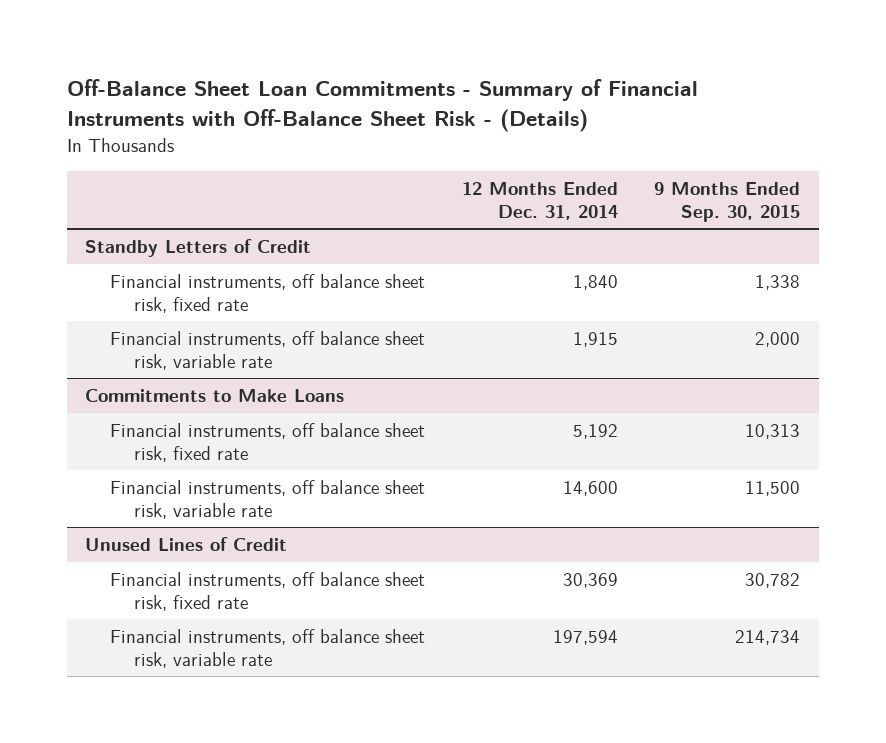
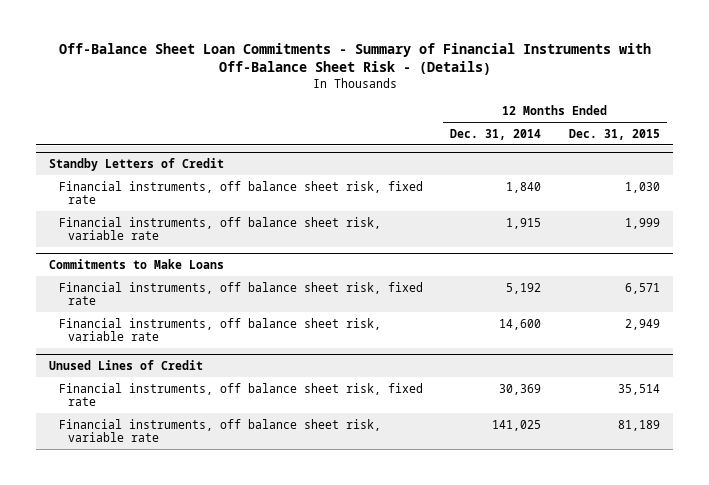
- | 12 Months Ended Dec. 31, 2014 | 9 Months Ended Sep. 30, 2015
+ | 12 Months Ended Dec. 31, 2014 | 12 Months Ended Dec. 31, 2015
@ Unused Lines of Credit
- Financial instruments, off balance sheet risk, variable rate | 197,594 | 214,734
+ Financial instruments, off balance sheet risk, variable rate | 141,025 | 81,189

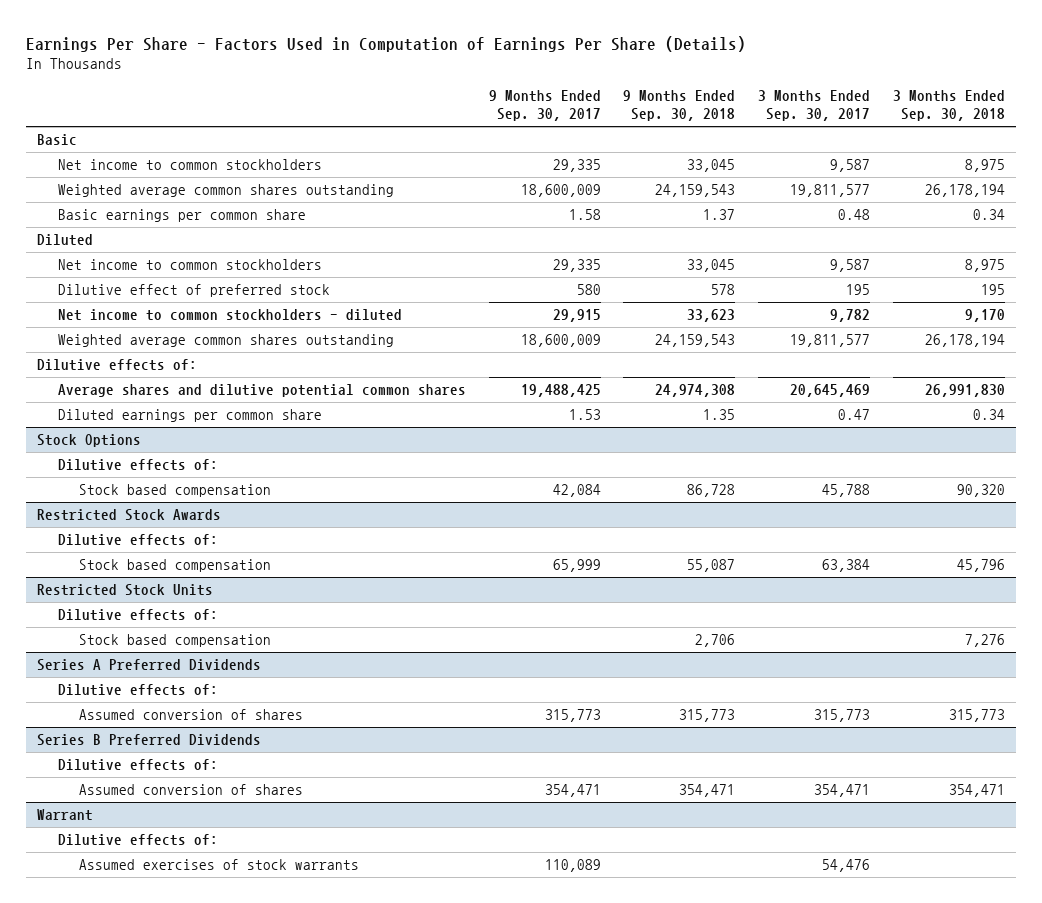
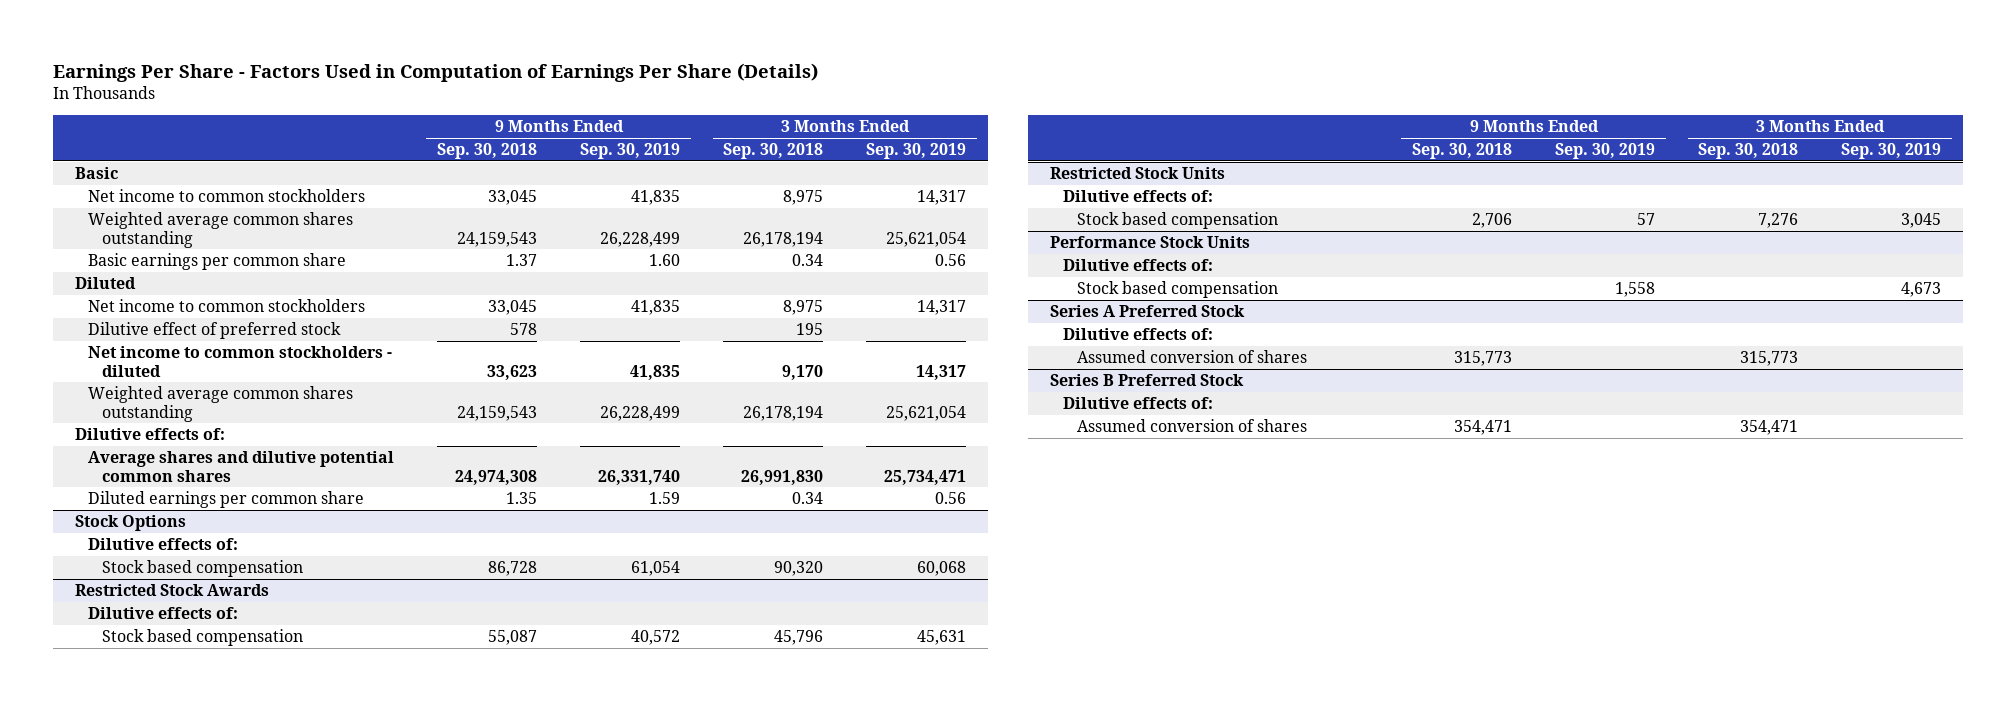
- | 9 Months Ended Sep. 30, 2017 | 9 Months Ended Sep. 30, 2018 | 3 Months Ended Sep. 30, 2017 | 3 Months Ended Sep. 30, 2018
+ | 9 Months Ended Sep. 30, 2018 | 9 Months Ended Sep. 30, 2019 | 3 Months Ended Sep. 30, 2018 | 3 Months Ended Sep. 30, 2019
- Series A Preferred Dividends
+ Performance Stock Units
+ Stock based compensation | | 1,558 | | 4,673
+ Series A Preferred Stock
+ Dilutive effects of:
- Series B Preferred Dividends
+ Series B Preferred Stock
- Warrant
- Dilutive effects of:
- Assumed exercises of stock warrants | 110,089 | | 54,476 |

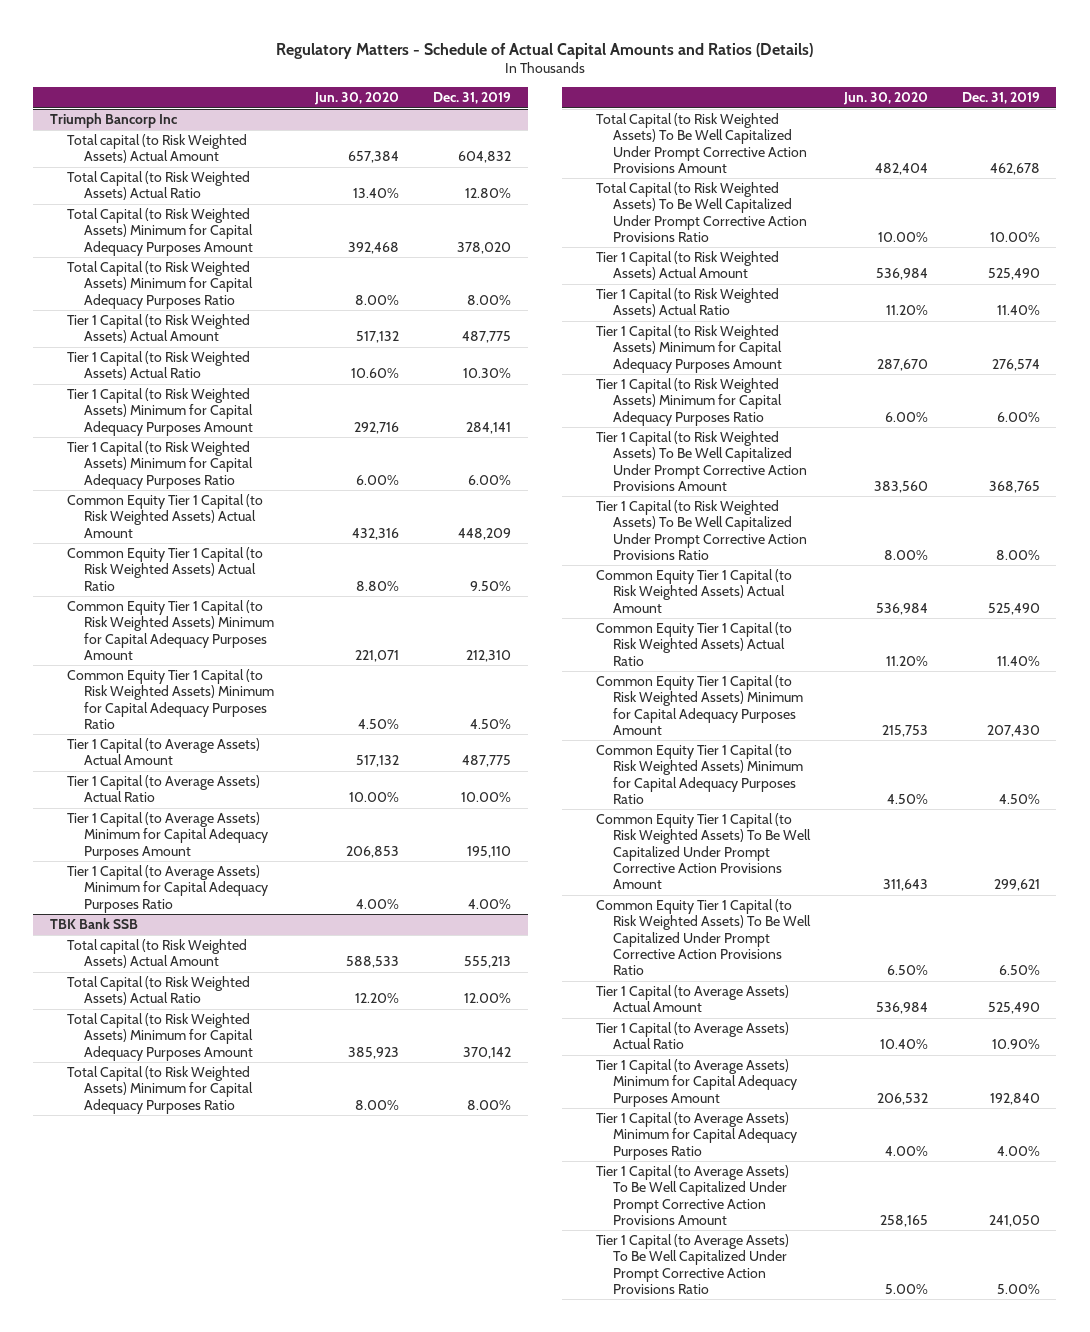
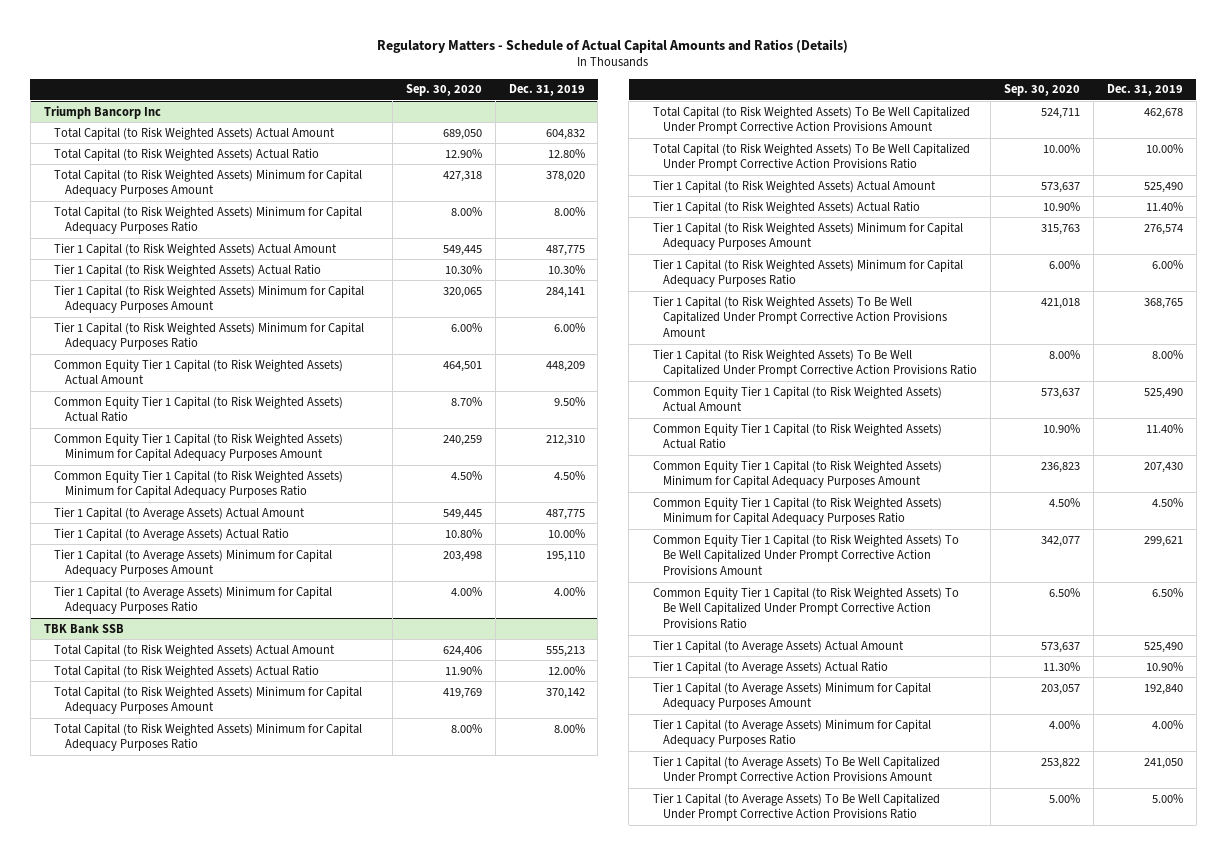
- | Jun. 30, 2020 | Dec. 31, 2019
+ | Sep. 30, 2020 | Dec. 31, 2019
@ Triumph Bancorp Inc
- Total capital (to Risk Weighted Assets) Actual Amount | 657,384 | 604,832
+ Total Capital (to Risk Weighted Assets) Actual Amount | 689,050 | 604,832
@ TBK Bank SSB
- Total capital (to Risk Weighted Assets) Actual Amount | 588,533 | 555,213
+ Total Capital (to Risk Weighted Assets) Actual Amount | 624,406 | 555,213

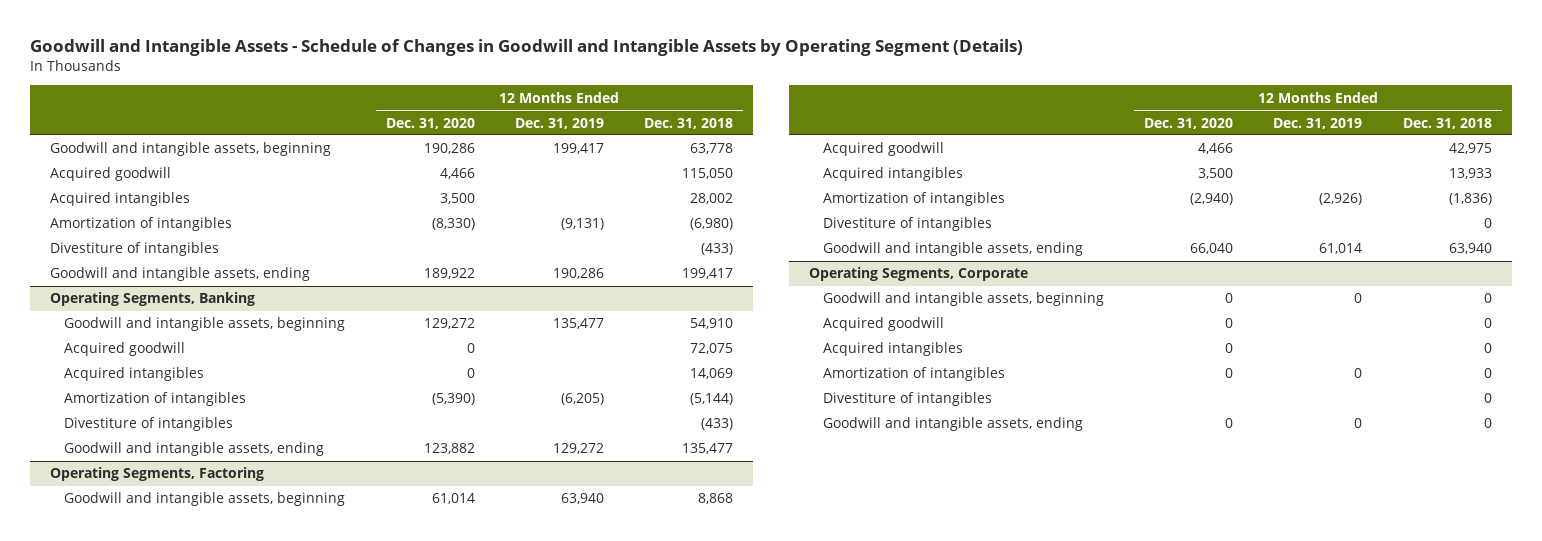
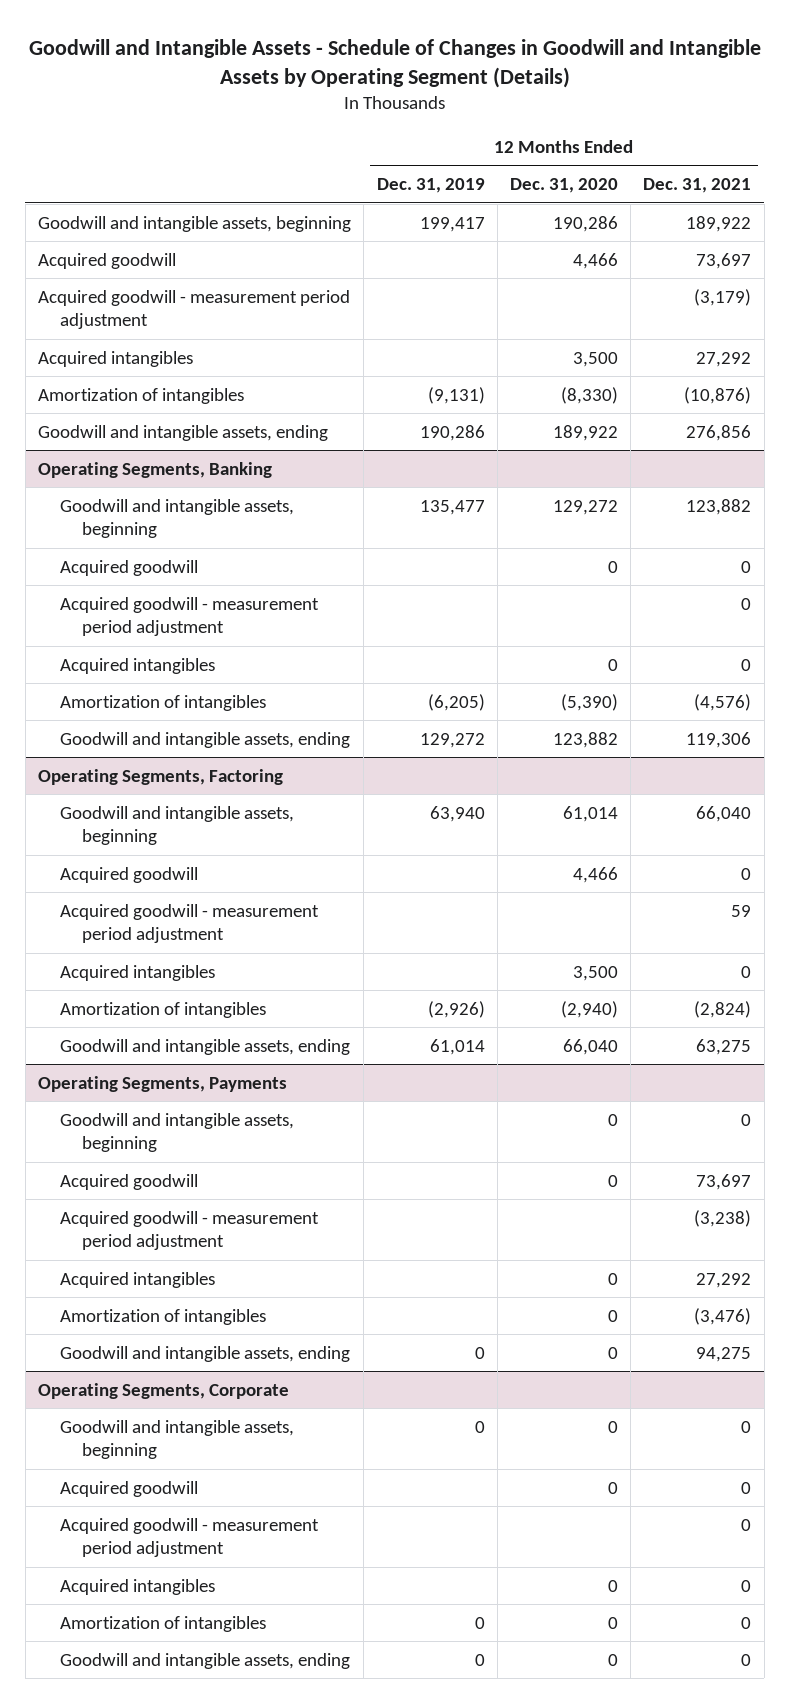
- | 12 Months Ended Dec. 31, 2020 | 12 Months Ended Dec. 31, 2019 | 12 Months Ended Dec. 31, 2018
+ | 12 Months Ended Dec. 31, 2019 | 12 Months Ended Dec. 31, 2020 | 12 Months Ended Dec. 31, 2021
+ Acquired goodwill - measurement period adjustment | | | (3,179)
- Divestiture of intangibles | | | (433)
@ Operating Segments, Banking
+ Acquired goodwill - measurement period adjustment | | | 0
- Divestiture of intangibles | | | (433)
@ Operating Segments, Factoring
+ Acquired goodwill - measurement period adjustment | | | 59
- Divestiture of intangibles | | | 0
+ Operating Segments, Payments
+ Goodwill and intangible assets, beginning | | 0 | 0
+ Acquired goodwill | | 0 | 73,697
+ Acquired goodwill - measurement period adjustment | | | (3,238)
+ Acquired intangibles | | 0 | 27,292
+ Amortization of intangibles | | 0 | (3,476)
+ Goodwill and intangible assets, ending | 0 | 0 | 94,275
@ Operating Segments, Corporate
+ Acquired goodwill - measurement period adjustment | | | 0
- Divestiture of intangibles | | | 0

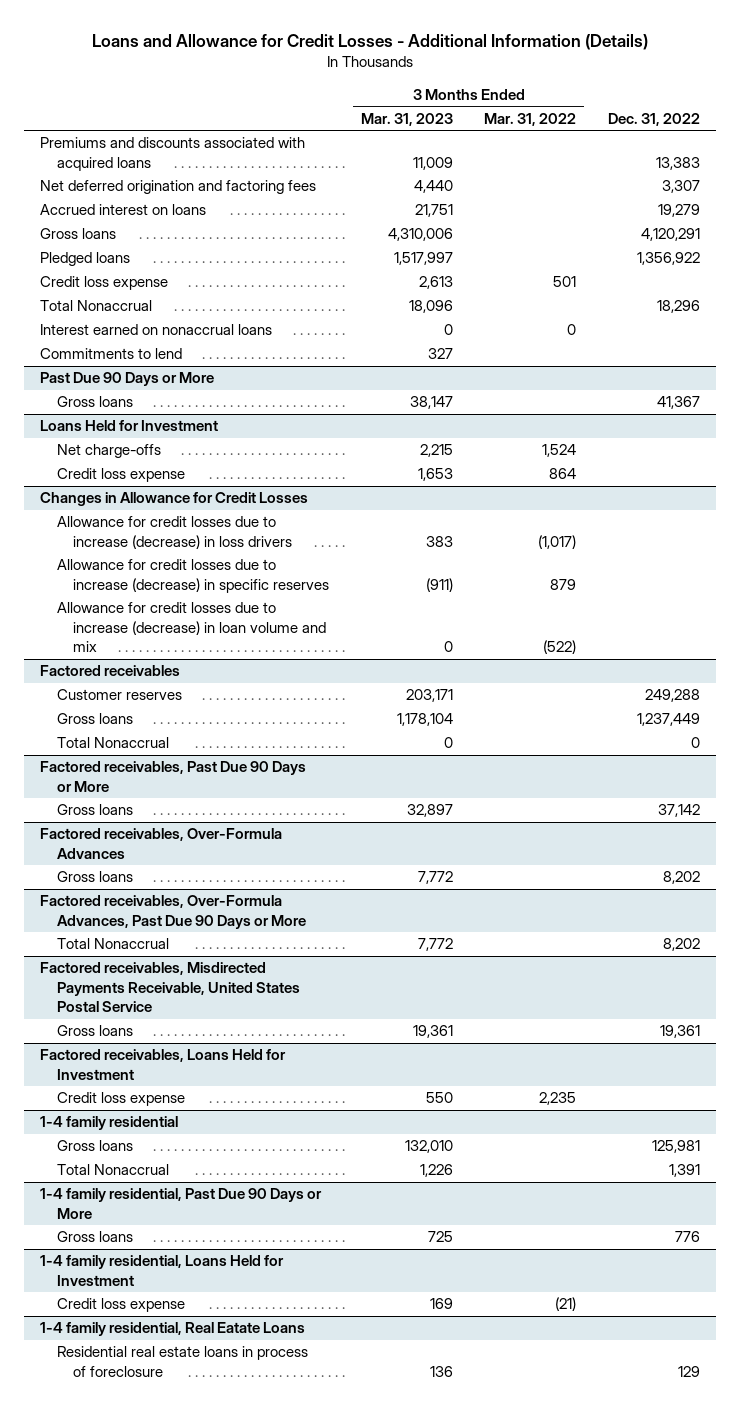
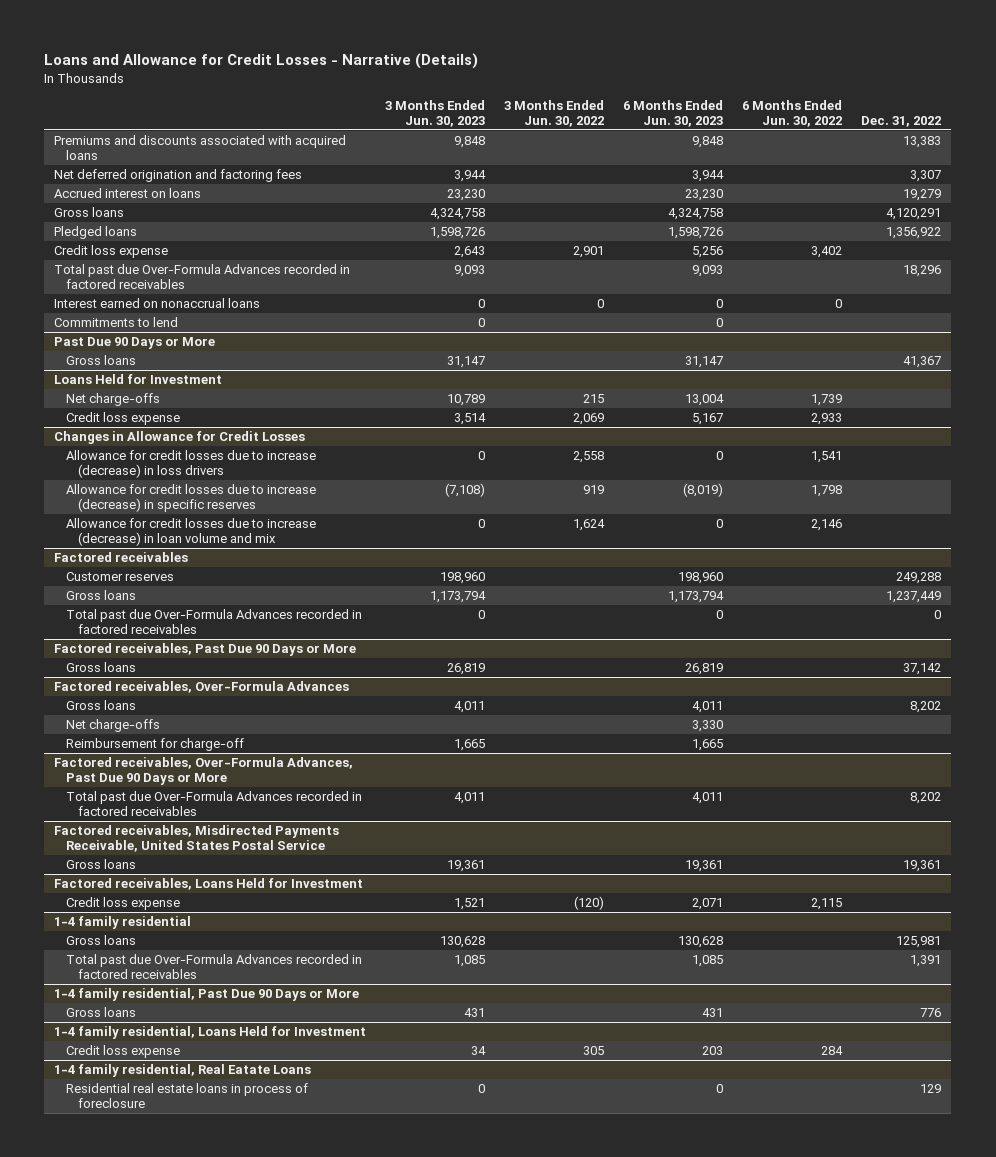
- Loans and Allowance for Credit Losses - Additional Information (Details)
+ Loans and Allowance for Credit Losses - Narrative (Details)
- | 3 Months Ended Mar. 31, 2023 | 3 Months Ended Mar. 31, 2022 | Dec. 31, 2022
+ | 3 Months Ended Jun. 30, 2023 | 3 Months Ended Jun. 30, 2022 | 6 Months Ended Jun. 30, 2023 | 6 Months Ended Jun. 30, 2022 | Dec. 31, 2022
- Total Nonaccrual | 18,096 | | 18,296
+ Total past due Over-Formula Advances recorded in factored receivables | 9,093 | | 9,093 | | 18,296
@ Factored receivables
- Total Nonaccrual | 0 | | 0
+ Total past due Over-Formula Advances recorded in factored receivables | 0 | | 0 | | 0
@ Factored receivables, Over-Formula Advances
+ Net charge-offs | | | 3,330 | |
+ Reimbursement for charge-off | 1,665 | | 1,665 | |
@ Factored receivables, Over-Formula Advances, Past Due 90 Days or More
- Total Nonaccrual | 7,772 | | 8,202
+ Total past due Over-Formula Advances recorded in factored receivables | 4,011 | | 4,011 | | 8,202
@ 1-4 family residential
- Total Nonaccrual | 1,226 | | 1,391
+ Total past due Over-Formula Advances recorded in factored receivables | 1,085 | | 1,085 | | 1,391

